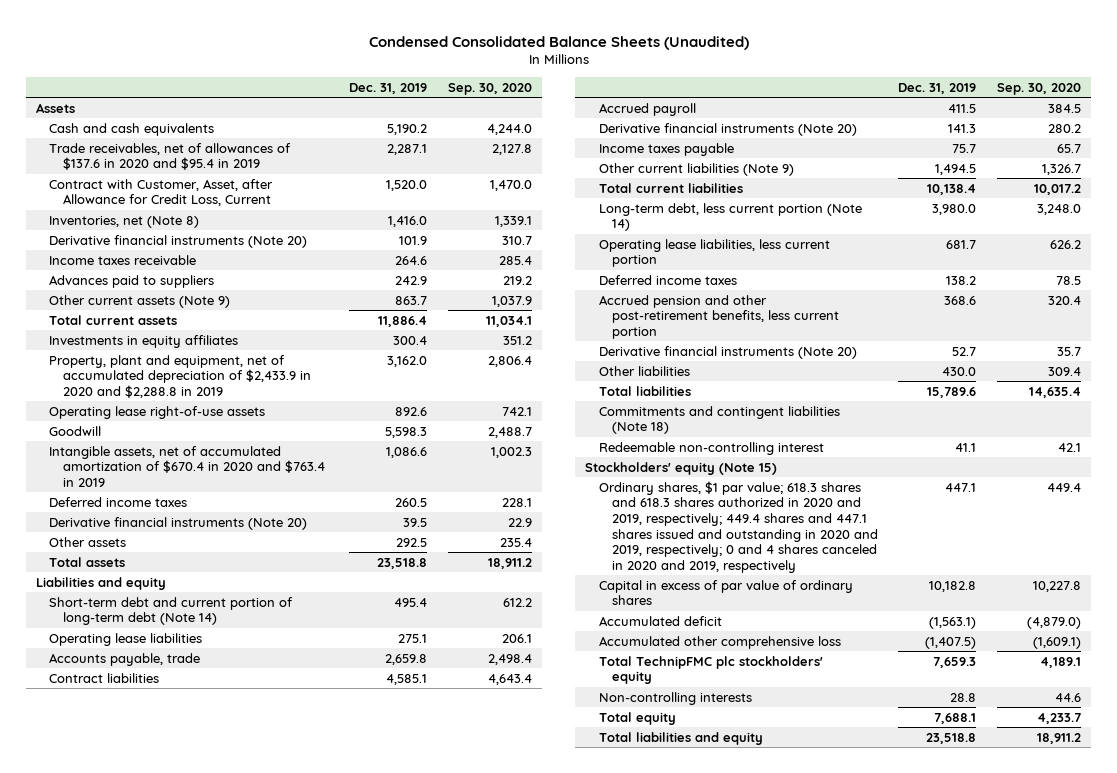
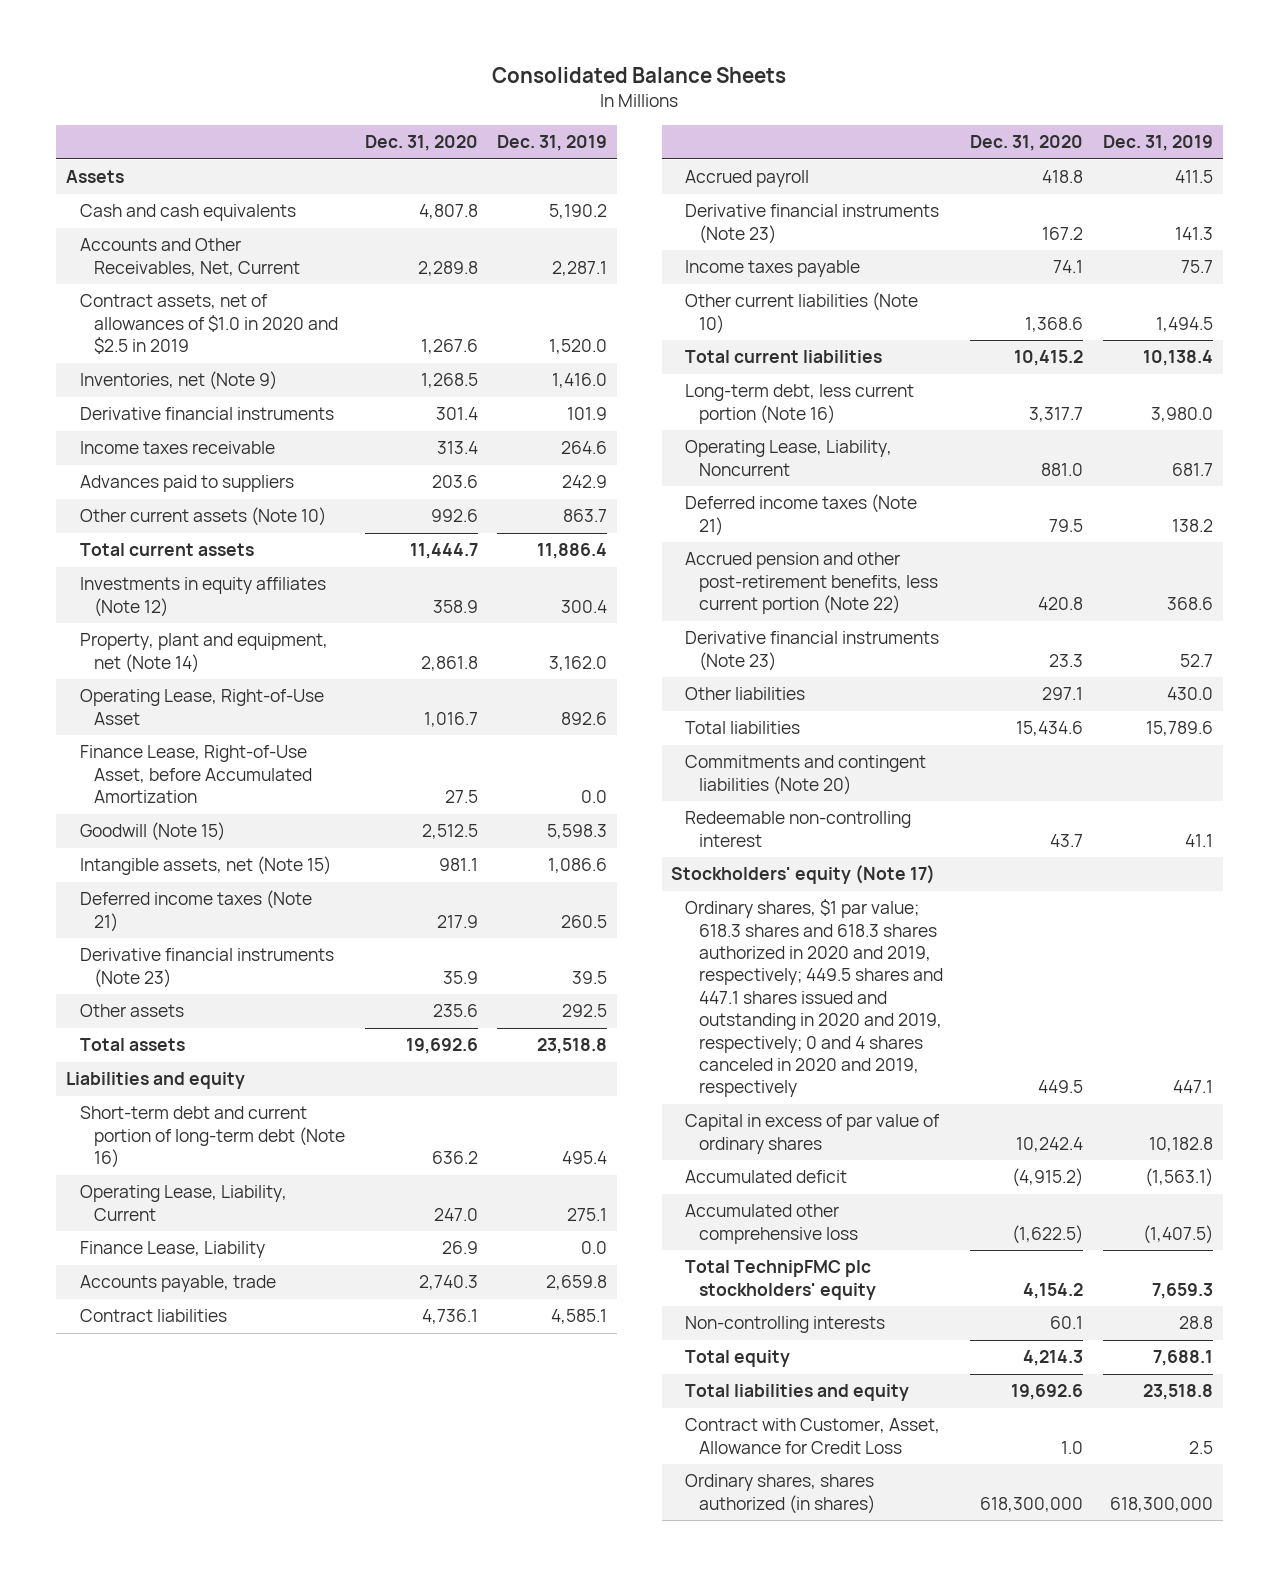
- Condensed Consolidated Balance Sheets (Unaudited)
+ Consolidated Balance Sheets
- | Dec. 31, 2019 | Sep. 30, 2020
+ | Dec. 31, 2020 | Dec. 31, 2019
- Trade receivables, net of allowances of $137.6 in 2020 and $95.4 in 2019 | 2,287.1 | 2,127.8
- Contract with Customer, Asset, after Allowance for Credit Loss, Current | 1,520.0 | 1,470.0
- Inventories, net (Note 8) | 1,416.0 | 1,339.1
- Derivative financial instruments (Note 20) | 101.9 | 310.7
+ Accounts and Other Receivables, Net, Current | 2,289.8 | 2,287.1
+ Contract assets, net of allowances of $1.0 in 2020 and $2.5 in 2019 | 1,267.6 | 1,520.0
+ Inventories, net (Note 9) | 1,268.5 | 1,416.0
+ Derivative financial instruments | 301.4 | 101.9
- Other current assets (Note 9) | 863.7 | 1,037.9
+ Other current assets (Note 10) | 992.6 | 863.7
- Investments in equity affiliates | 300.4 | 351.2
- Property, plant and equipment, net of accumulated depreciation of $2,433.9 in 2020 and $2,288.8 in 2019 | 3,162.0 | 2,806.4
- Operating lease right-of-use assets | 892.6 | 742.1
- Goodwill | 5,598.3 | 2,488.7
- Intangible assets, net of accumulated amortization of $670.4 in 2020 and $763.4 in 2019 | 1,086.6 | 1,002.3
- Deferred income taxes | 260.5 | 228.1
- Derivative financial instruments (Note 20) | 39.5 | 22.9
+ Investments in equity affiliates (Note 12) | 358.9 | 300.4
+ Property, plant and equipment, net (Note 14) | 2,861.8 | 3,162.0
+ Operating Lease, Right-of-Use Asset | 1,016.7 | 892.6
+ Finance Lease, Right-of-Use Asset, before Accumulated Amortization | 27.5 | 0.0
+ Goodwill (Note 15) | 2,512.5 | 5,598.3
+ Intangible assets, net (Note 15) | 981.1 | 1,086.6
+ Deferred income taxes (Note 21) | 217.9 | 260.5
+ Derivative financial instruments (Note 23) | 35.9 | 39.5
- Short-term debt and current portion of long-term debt (Note 14) | 495.4 | 612.2
- Operating lease liabilities | 275.1 | 206.1
+ Short-term debt and current portion of long-term debt (Note 16) | 636.2 | 495.4
+ Operating Lease, Liability, Current | 247.0 | 275.1
+ Finance Lease, Liability | 26.9 | 0.0
- Derivative financial instruments (Note 20) | 141.3 | 280.2
+ Derivative financial instruments (Note 23) | 167.2 | 141.3
- Other current liabilities (Note 9) | 1,494.5 | 1,326.7
+ Other current liabilities (Note 10) | 1,368.6 | 1,494.5
- Long-term debt, less current portion (Note 14) | 3,980.0 | 3,248.0
- Operating lease liabilities, less current portion | 681.7 | 626.2
- Deferred income taxes | 138.2 | 78.5
- Accrued pension and other post-retirement benefits, less current portion | 368.6 | 320.4
- Derivative financial instruments (Note 20) | 52.7 | 35.7
+ Long-term debt, less current portion (Note 16) | 3,317.7 | 3,980.0
+ Operating Lease, Liability, Noncurrent | 881.0 | 681.7
+ Deferred income taxes (Note 21) | 79.5 | 138.2
+ Accrued pension and other post-retirement benefits, less current portion (Note 22) | 420.8 | 368.6
+ Derivative financial instruments (Note 23) | 23.3 | 52.7
- Commitments and contingent liabilities (Note 18)
+ Commitments and contingent liabilities (Note 20)
- Stockholders' equity (Note 15)
- Ordinary shares, $1 par value; 618.3 shares and 618.3 shares authorized in 2020 and 2019, respectively; 449.4 shares and 447.1 shares issued and outstanding in 2020 and 2019, respectively; 0 and 4 shares canceled in 2020 and 2019, respectively | 447.1 | 449.4
+ Stockholders' equity (Note 17)
+ Ordinary shares, $1 par value; 618.3 shares and 618.3 shares authorized in 2020 and 2019, respectively; 449.5 shares and 447.1 shares issued and outstanding in 2020 and 2019, respectively; 0 and 4 shares canceled in 2020 and 2019, respectively | 449.5 | 447.1
+ Contract with Customer, Asset, Allowance for Credit Loss | 1.0 | 2.5
+ Ordinary shares, shares authorized (in shares) | 618,300,000 | 618,300,000

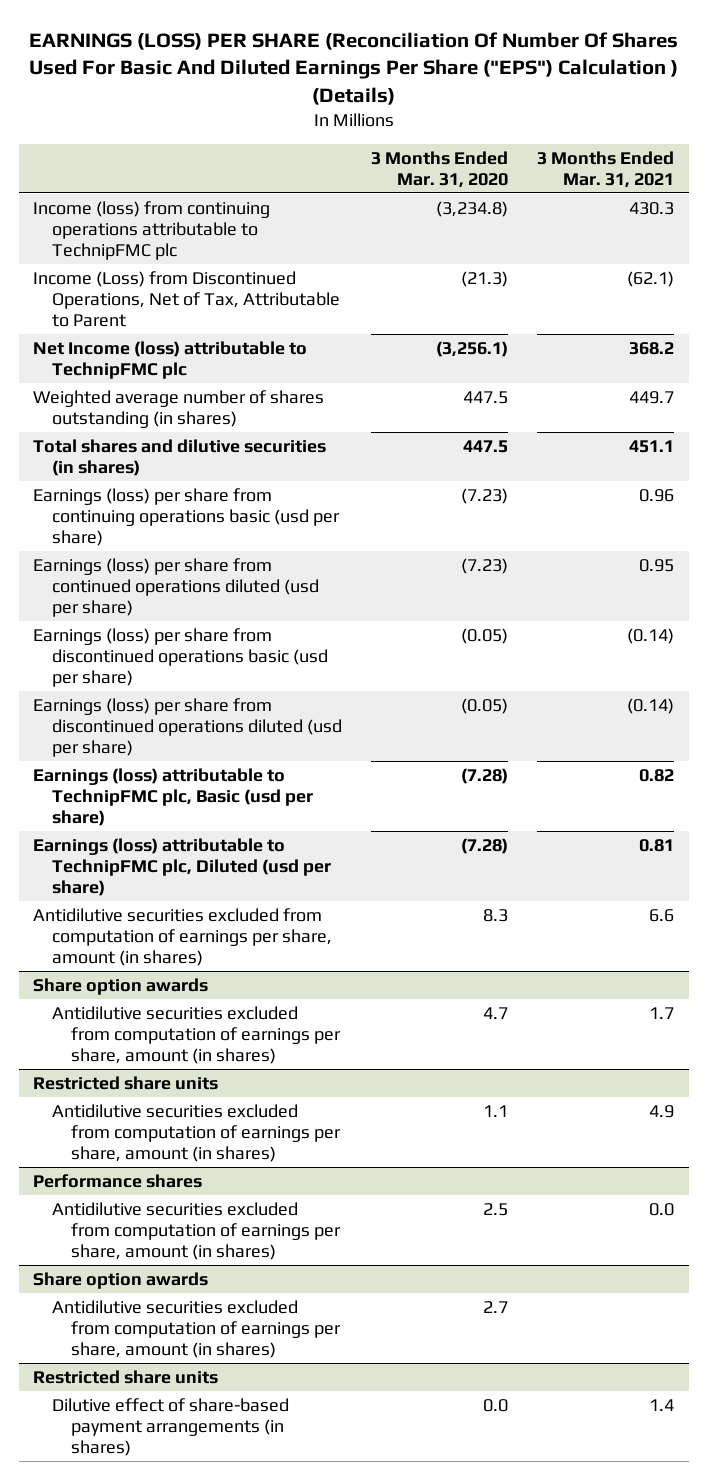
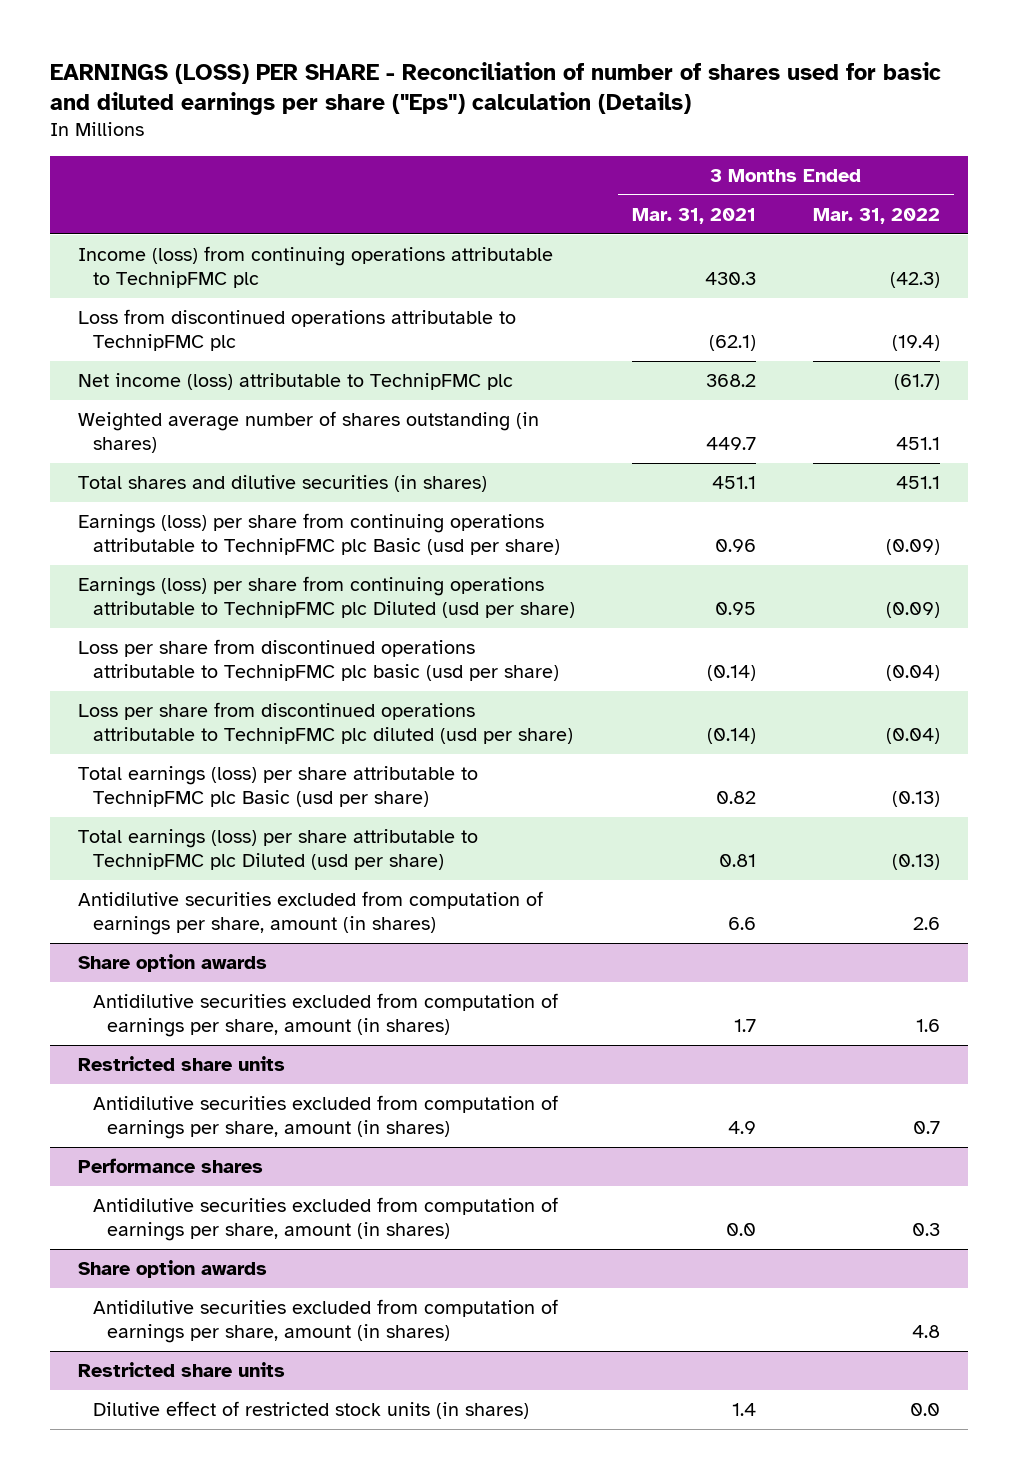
- EARNINGS (LOSS) PER SHARE (Reconciliation Of Number Of Shares Used For Basic And Diluted Earnings Per Share ("EPS") Calculation ) (Details)
+ EARNINGS (LOSS) PER SHARE - Reconciliation of number of shares used for basic and diluted earnings per share ("Eps") calculation (Details)
- | 3 Months Ended Mar. 31, 2020 | 3 Months Ended Mar. 31, 2021
+ | 3 Months Ended Mar. 31, 2021 | 3 Months Ended Mar. 31, 2022
- Income (Loss) from Discontinued Operations, Net of Tax, Attributable to Parent | (21.3) | (62.1)
- Net Income (loss) attributable to TechnipFMC plc | (3,256.1) | 368.2
+ Loss from discontinued operations attributable to TechnipFMC plc | (62.1) | (19.4)
+ Net income (loss) attributable to TechnipFMC plc | 368.2 | (61.7)
- Earnings (loss) per share from continuing operations basic (usd per share) | (7.23) | 0.96
- Earnings (loss) per share from continued operations diluted (usd per share) | (7.23) | 0.95
- Earnings (loss) per share from discontinued operations basic (usd per share) | (0.05) | (0.14)
- Earnings (loss) per share from discontinued operations diluted (usd per share) | (0.05) | (0.14)
- Earnings (loss) attributable to TechnipFMC plc, Basic (usd per share) | (7.28) | 0.82
- Earnings (loss) attributable to TechnipFMC plc, Diluted (usd per share) | (7.28) | 0.81
+ Earnings (loss) per share from continuing operations attributable to TechnipFMC plc Basic (usd per share) | 0.96 | (0.09)
+ Earnings (loss) per share from continuing operations attributable to TechnipFMC plc Diluted (usd per share) | 0.95 | (0.09)
+ Loss per share from discontinued operations attributable to TechnipFMC plc basic (usd per share) | (0.14) | (0.04)
+ Loss per share from discontinued operations attributable to TechnipFMC plc diluted (usd per share) | (0.14) | (0.04)
+ Total earnings (loss) per share attributable to TechnipFMC plc Basic (usd per share) | 0.82 | (0.13)
+ Total earnings (loss) per share attributable to TechnipFMC plc Diluted (usd per share) | 0.81 | (0.13)
@ Restricted share units
- Dilutive effect of share-based payment arrangements (in shares) | 0.0 | 1.4
+ Dilutive effect of restricted stock units (in shares) | 1.4 | 0.0

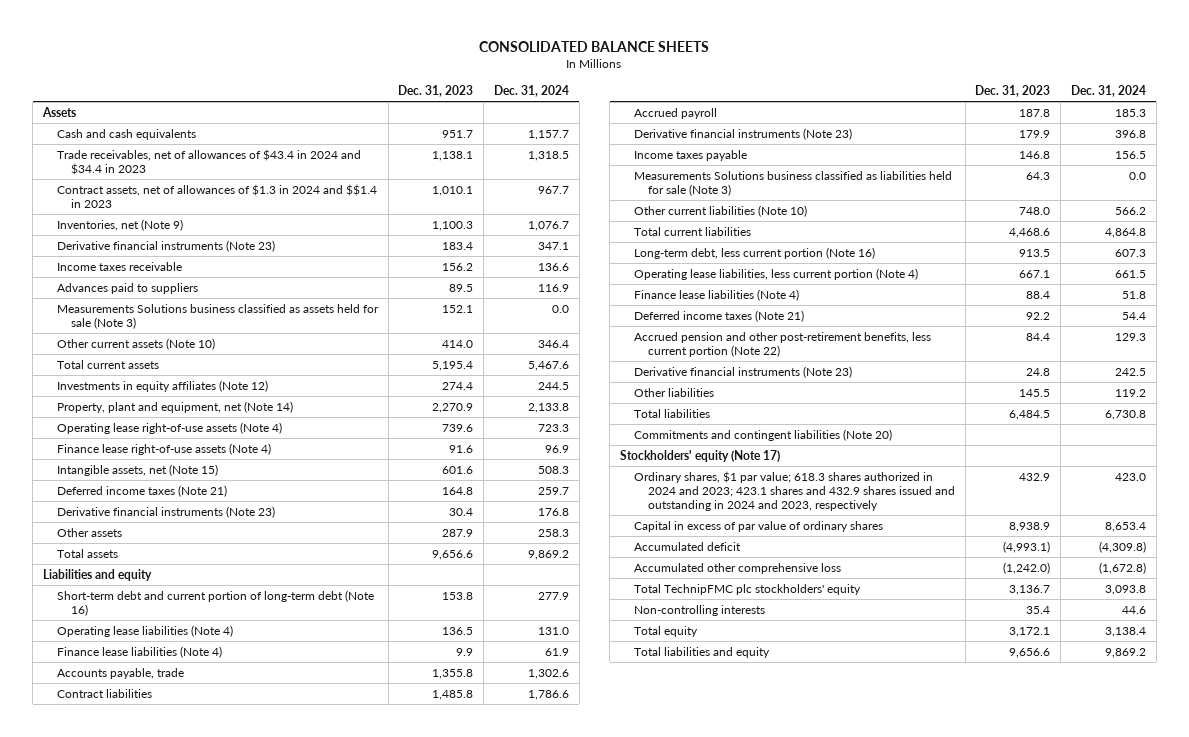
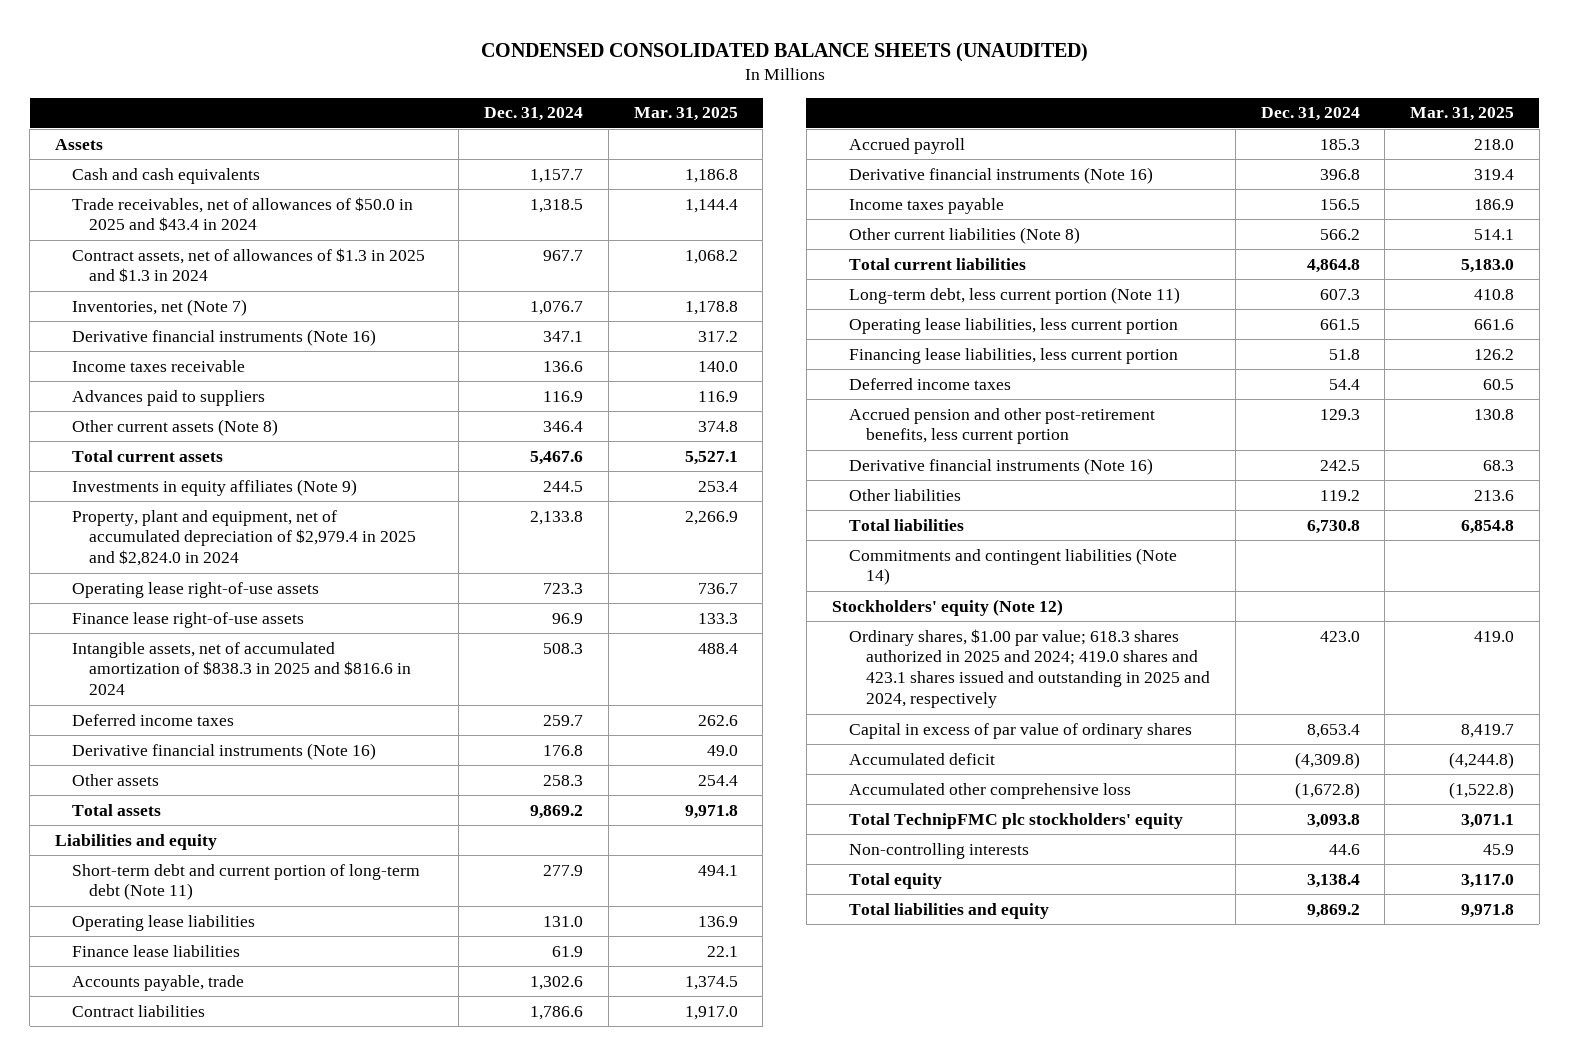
- CONSOLIDATED BALANCE SHEETS
+ CONDENSED CONSOLIDATED BALANCE SHEETS (UNAUDITED)
- | Dec. 31, 2023 | Dec. 31, 2024
+ | Dec. 31, 2024 | Mar. 31, 2025
- Trade receivables, net of allowances of $43.4 in 2024 and $34.4 in 2023 | 1,138.1 | 1,318.5
- Contract assets, net of allowances of $1.3 in 2024 and $$1.4 in 2023 | 1,010.1 | 967.7
- Inventories, net (Note 9) | 1,100.3 | 1,076.7
- Derivative financial instruments (Note 23) | 183.4 | 347.1
+ Trade receivables, net of allowances of $50.0 in 2025 and $43.4 in 2024 | 1,318.5 | 1,144.4
+ Contract assets, net of allowances of $1.3 in 2025 and $1.3 in 2024 | 967.7 | 1,068.2
+ Inventories, net (Note 7) | 1,076.7 | 1,178.8
+ Derivative financial instruments (Note 16) | 347.1 | 317.2
- Measurements Solutions business classified as assets held for sale (Note 3) | 152.1 | 0.0
- Other current assets (Note 10) | 414.0 | 346.4
+ Other current assets (Note 8) | 346.4 | 374.8
- Investments in equity affiliates (Note 12) | 274.4 | 244.5
- Property, plant and equipment, net (Note 14) | 2,270.9 | 2,133.8
- Operating lease right-of-use assets (Note 4) | 739.6 | 723.3
- Finance lease right-of-use assets (Note 4) | 91.6 | 96.9
- Intangible assets, net (Note 15) | 601.6 | 508.3
- Deferred income taxes (Note 21) | 164.8 | 259.7
- Derivative financial instruments (Note 23) | 30.4 | 176.8
+ Investments in equity affiliates (Note 9) | 244.5 | 253.4
+ Property, plant and equipment, net of accumulated depreciation of $2,979.4 in 2025 and $2,824.0 in 2024 | 2,133.8 | 2,266.9
+ Operating lease right-of-use assets | 723.3 | 736.7
+ Finance lease right-of-use assets | 96.9 | 133.3
+ Intangible assets, net of accumulated amortization of $838.3 in 2025 and $816.6 in 2024 | 508.3 | 488.4
+ Deferred income taxes | 259.7 | 262.6
+ Derivative financial instruments (Note 16) | 176.8 | 49.0
- Short-term debt and current portion of long-term debt (Note 16) | 153.8 | 277.9
- Operating lease liabilities (Note 4) | 136.5 | 131.0
- Finance lease liabilities (Note 4) | 9.9 | 61.9
+ Short-term debt and current portion of long-term debt (Note 11) | 277.9 | 494.1
+ Operating lease liabilities | 131.0 | 136.9
+ Finance lease liabilities | 61.9 | 22.1
- Derivative financial instruments (Note 23) | 179.9 | 396.8
+ Derivative financial instruments (Note 16) | 396.8 | 319.4
- Measurements Solutions business classified as liabilities held for sale (Note 3) | 64.3 | 0.0
- Other current liabilities (Note 10) | 748.0 | 566.2
+ Other current liabilities (Note 8) | 566.2 | 514.1
- Long-term debt, less current portion (Note 16) | 913.5 | 607.3
- Operating lease liabilities, less current portion (Note 4) | 667.1 | 661.5
- Finance lease liabilities (Note 4) | 88.4 | 51.8
- Deferred income taxes (Note 21) | 92.2 | 54.4
- Accrued pension and other post-retirement benefits, less current portion (Note 22) | 84.4 | 129.3
- Derivative financial instruments (Note 23) | 24.8 | 242.5
+ Long-term debt, less current portion (Note 11) | 607.3 | 410.8
+ Operating lease liabilities, less current portion | 661.5 | 661.6
+ Financing lease liabilities, less current portion | 51.8 | 126.2
+ Deferred income taxes | 54.4 | 60.5
+ Accrued pension and other post-retirement benefits, less current portion | 129.3 | 130.8
+ Derivative financial instruments (Note 16) | 242.5 | 68.3
- Commitments and contingent liabilities (Note 20)
- Stockholders' equity (Note 17)
- Ordinary shares, $1 par value; 618.3 shares authorized in 2024 and 2023; 423.1 shares and 432.9 shares issued and outstanding in 2024 and 2023, respectively | 432.9 | 423.0
+ Commitments and contingent liabilities (Note 14)
+ Stockholders' equity (Note 12)
+ Ordinary shares, $1.00 par value; 618.3 shares authorized in 2025 and 2024; 419.0 shares and 423.1 shares issued and outstanding in 2025 and 2024, respectively | 423.0 | 419.0

